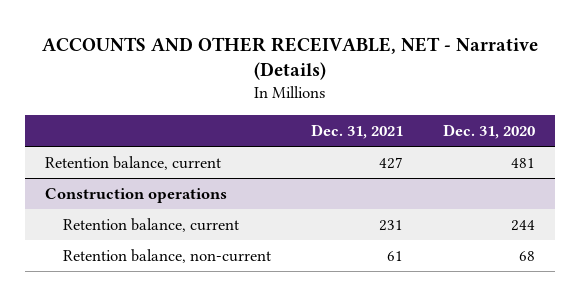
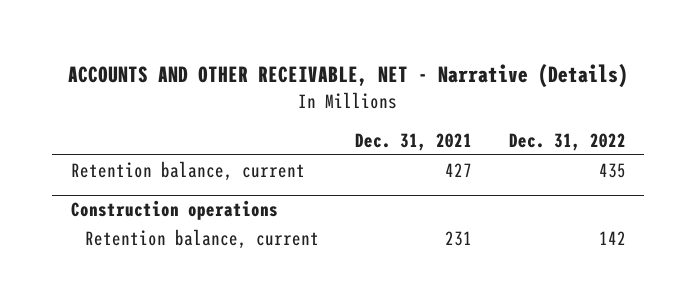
- | Dec. 31, 2021 | Dec. 31, 2020
+ | Dec. 31, 2021 | Dec. 31, 2022
@ Construction operations
- Retention balance, non-current | 61 | 68

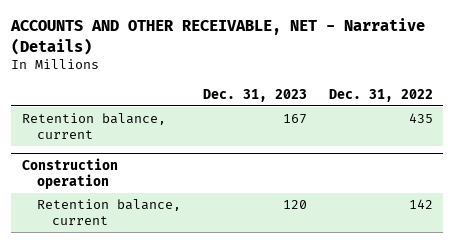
- | Dec. 31, 2021 | Dec. 31, 2022
+ | Dec. 31, 2023 | Dec. 31, 2022
- Construction operations
+ Construction operation

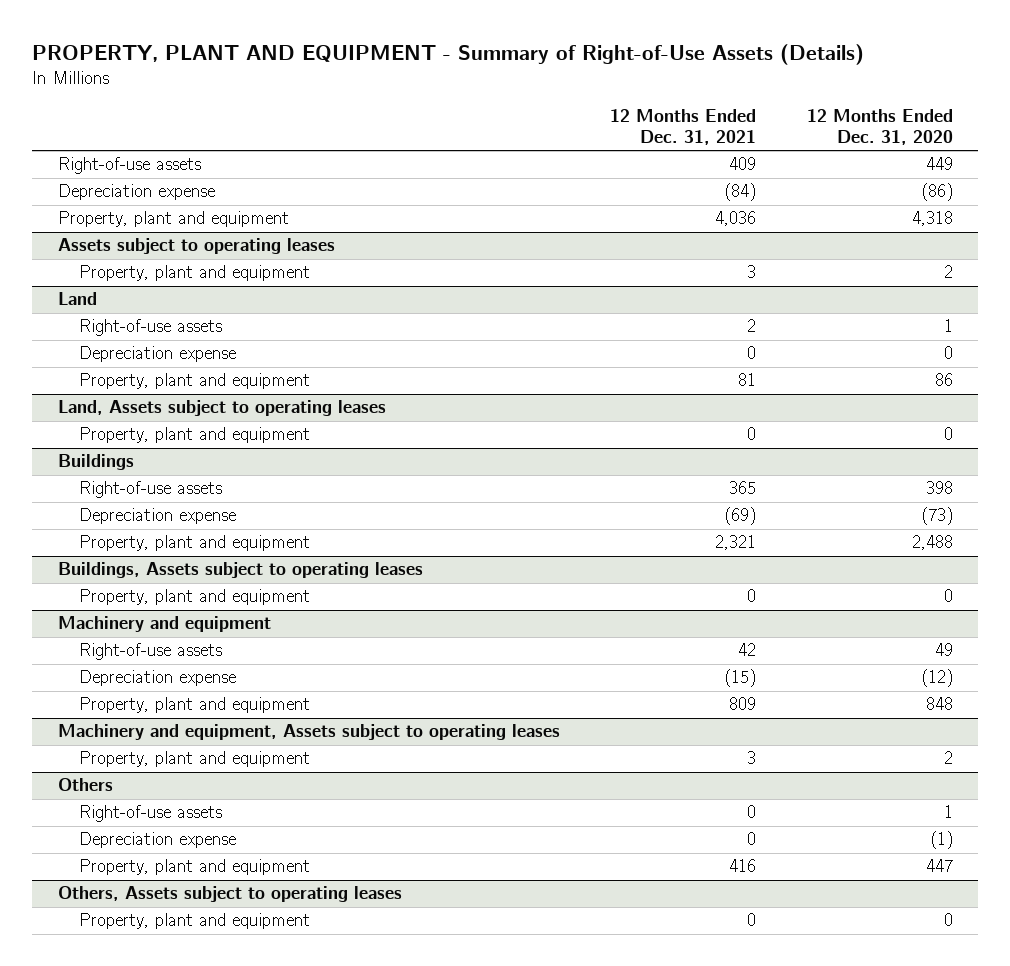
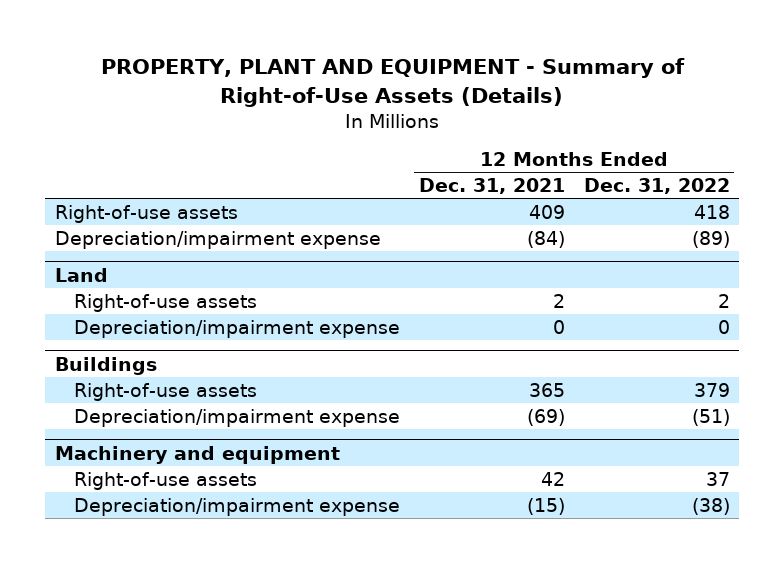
- | 12 Months Ended Dec. 31, 2021 | 12 Months Ended Dec. 31, 2020
+ | 12 Months Ended Dec. 31, 2021 | 12 Months Ended Dec. 31, 2022
- Depreciation expense | (84) | (86)
- Property, plant and equipment | 4,036 | 4,318
- Assets subject to operating leases
- Property, plant and equipment | 3 | 2
+ Depreciation/impairment expense | (84) | (89)
@ Land
- Depreciation expense | 0 | 0
- Property, plant and equipment | 81 | 86
- Land, Assets subject to operating leases
- Property, plant and equipment | 0 | 0
@ Land
+ Depreciation/impairment expense | 0 | 0
@ Buildings
- Depreciation expense | (69) | (73)
- Property, plant and equipment | 2,321 | 2,488
- Buildings, Assets subject to operating leases
- Property, plant and equipment | 0 | 0
@ Buildings
+ Depreciation/impairment expense | (69) | (51)
@ Machinery and equipment
- Depreciation expense | (15) | (12)
- Property, plant and equipment | 809 | 848
- Machinery and equipment, Assets subject to operating leases
- Property, plant and equipment | 3 | 2
- Others
- Right-of-use assets | 0 | 1
- Depreciation expense | 0 | (1)
- Property, plant and equipment | 416 | 447
- Others, Assets subject to operating leases
- Property, plant and equipment | 0 | 0
@ Machinery and equipment
+ Depreciation/impairment expense | (15) | (38)

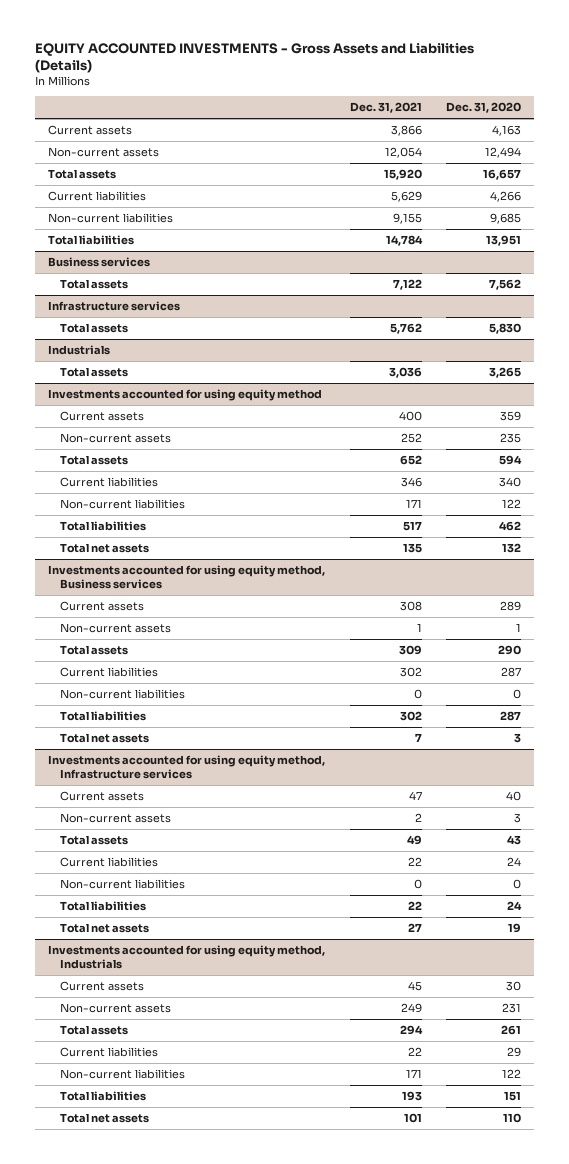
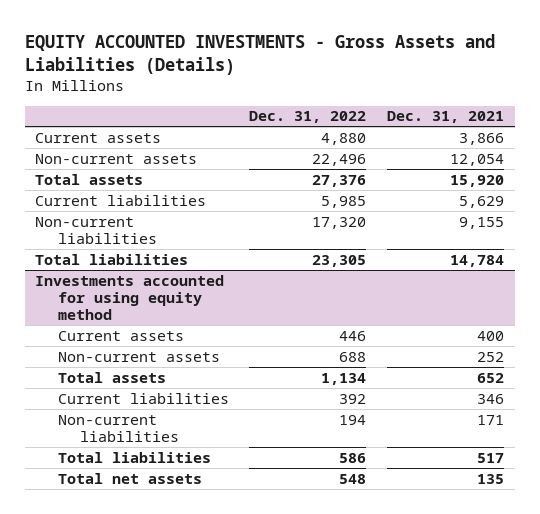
- | Dec. 31, 2021 | Dec. 31, 2020
+ | Dec. 31, 2022 | Dec. 31, 2021
- Business services
- Total assets | 7,122 | 7,562
- Infrastructure services
- Total assets | 5,762 | 5,830
- Industrials
- Total assets | 3,036 | 3,265
- Investments accounted for using equity method, Business services
- Current assets | 308 | 289
- Non-current assets | 1 | 1
- Total assets | 309 | 290
- Current liabilities | 302 | 287
- Non-current liabilities | 0 | 0
- Total liabilities | 302 | 287
- Total net assets | 7 | 3
- Investments accounted for using equity method, Infrastructure services
- Current assets | 47 | 40
- Non-current assets | 2 | 3
- Total assets | 49 | 43
- Current liabilities | 22 | 24
- Non-current liabilities | 0 | 0
- Total liabilities | 22 | 24
- Total net assets | 27 | 19
- Investments accounted for using equity method, Industrials
- Current assets | 45 | 30
- Non-current assets | 249 | 231
- Total assets | 294 | 261
- Current liabilities | 22 | 29
- Non-current liabilities | 171 | 122
- Total liabilities | 193 | 151
- Total net assets | 101 | 110

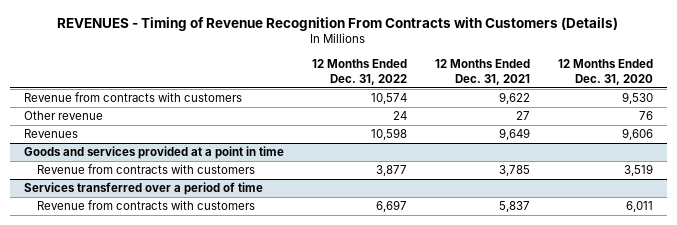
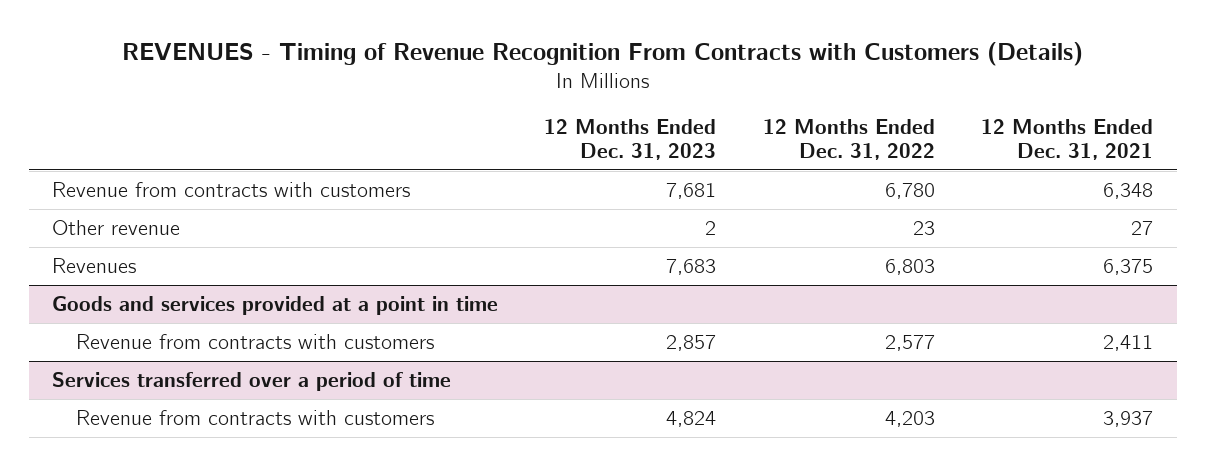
- | 12 Months Ended Dec. 31, 2022 | 12 Months Ended Dec. 31, 2021 | 12 Months Ended Dec. 31, 2020
+ | 12 Months Ended Dec. 31, 2023 | 12 Months Ended Dec. 31, 2022 | 12 Months Ended Dec. 31, 2021
- Revenue from contracts with customers | 10,574 | 9,622 | 9,530
- Other revenue | 24 | 27 | 76
- Revenues | 10,598 | 9,649 | 9,606
+ Revenue from contracts with customers | 7,681 | 6,780 | 6,348
+ Other revenue | 2 | 23 | 27
+ Revenues | 7,683 | 6,803 | 6,375
@ Goods and services provided at a point in time
- Revenue from contracts with customers | 3,877 | 3,785 | 3,519
+ Revenue from contracts with customers | 2,857 | 2,577 | 2,411
@ Services transferred over a period of time
- Revenue from contracts with customers | 6,697 | 5,837 | 6,011
+ Revenue from contracts with customers | 4,824 | 4,203 | 3,937

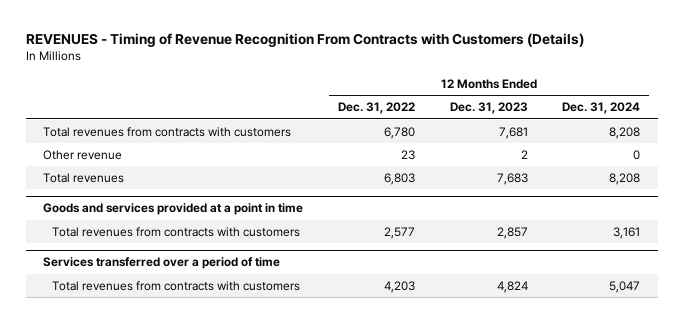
- | 12 Months Ended Dec. 31, 2023 | 12 Months Ended Dec. 31, 2022 | 12 Months Ended Dec. 31, 2021
+ | 12 Months Ended Dec. 31, 2022 | 12 Months Ended Dec. 31, 2023 | 12 Months Ended Dec. 31, 2024
- Revenue from contracts with customers | 7,681 | 6,780 | 6,348
+ Total revenues from contracts with customers | 6,780 | 7,681 | 8,208
- Revenues | 7,683 | 6,803 | 6,375
+ Total revenues | 6,803 | 7,683 | 8,208
@ Goods and services provided at a point in time
- Revenue from contracts with customers | 2,857 | 2,577 | 2,411
+ Total revenues from contracts with customers | 2,577 | 2,857 | 3,161
@ Services transferred over a period of time
- Revenue from contracts with customers | 4,824 | 4,203 | 3,937
+ Total revenues from contracts with customers | 4,203 | 4,824 | 5,047

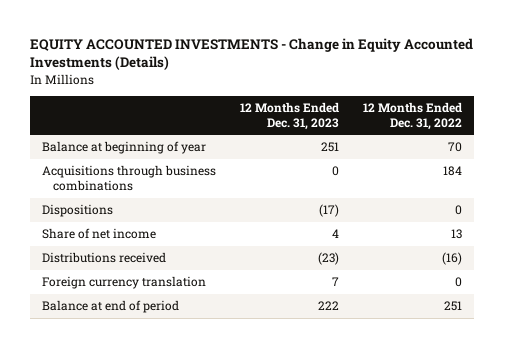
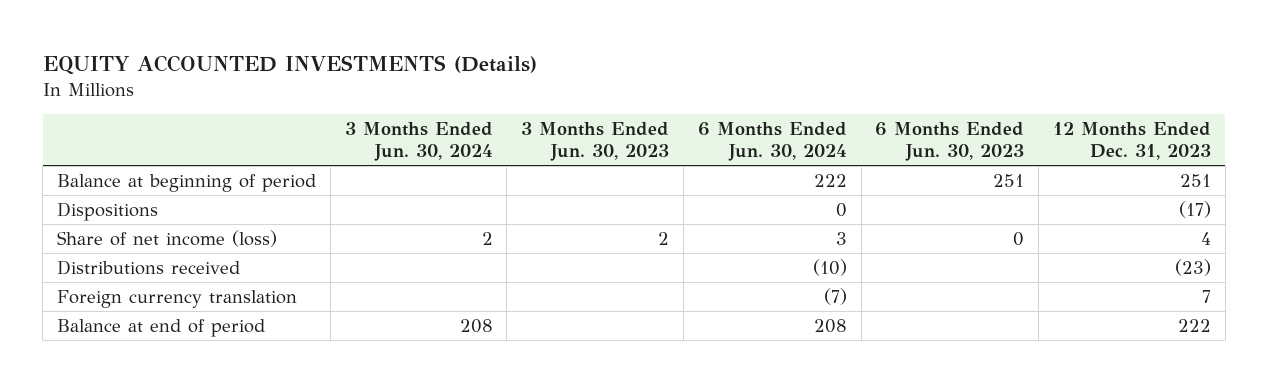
- EQUITY ACCOUNTED INVESTMENTS - Change in Equity Accounted Investments (Details)
+ EQUITY ACCOUNTED INVESTMENTS (Details)
- | 12 Months Ended Dec. 31, 2023 | 12 Months Ended Dec. 31, 2022
+ | 3 Months Ended Jun. 30, 2024 | 3 Months Ended Jun. 30, 2023 | 6 Months Ended Jun. 30, 2024 | 6 Months Ended Jun. 30, 2023 | 12 Months Ended Dec. 31, 2023
- Balance at beginning of year | 251 | 70
- Acquisitions through business combinations | 0 | 184
+ Balance at beginning of period | | | 222 | 251 | 251
- Share of net income | 4 | 13
+ Share of net income (loss) | 2 | 2 | 3 | 0 | 4

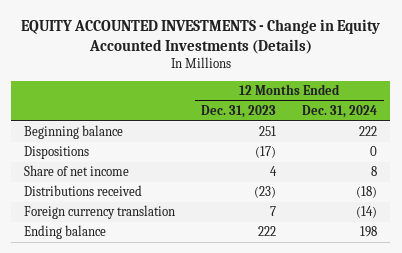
- EQUITY ACCOUNTED INVESTMENTS (Details)
+ EQUITY ACCOUNTED INVESTMENTS - Change in Equity Accounted Investments (Details)
- | 3 Months Ended Jun. 30, 2024 | 3 Months Ended Jun. 30, 2023 | 6 Months Ended Jun. 30, 2024 | 6 Months Ended Jun. 30, 2023 | 12 Months Ended Dec. 31, 2023
+ | 12 Months Ended Dec. 31, 2023 | 12 Months Ended Dec. 31, 2024
- Balance at beginning of period | | | 222 | 251 | 251
+ Beginning balance | 251 | 222
- Share of net income (loss) | 2 | 2 | 3 | 0 | 4
+ Share of net income | 4 | 8
- Balance at end of period | 208 | | 208 | | 222
+ Ending balance | 222 | 198

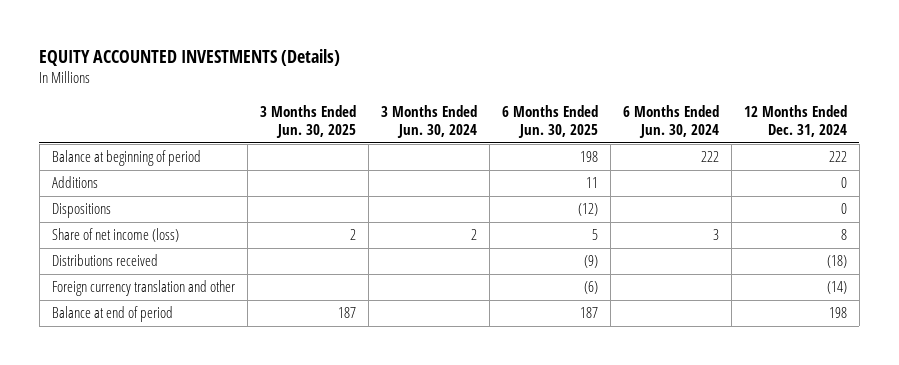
- EQUITY ACCOUNTED INVESTMENTS - Change in Equity Accounted Investments (Details)
+ EQUITY ACCOUNTED INVESTMENTS (Details)
- | 12 Months Ended Dec. 31, 2023 | 12 Months Ended Dec. 31, 2024
+ | 3 Months Ended Jun. 30, 2025 | 3 Months Ended Jun. 30, 2024 | 6 Months Ended Jun. 30, 2025 | 6 Months Ended Jun. 30, 2024 | 12 Months Ended Dec. 31, 2024
- Beginning balance | 251 | 222
+ Balance at beginning of period | | | 198 | 222 | 222
+ Additions | | | 11 | | 0
- Share of net income | 4 | 8
+ Share of net income (loss) | 2 | 2 | 5 | 3 | 8
- Foreign currency translation | 7 | (14)
- Ending balance | 222 | 198
+ Foreign currency translation and other | | | (6) | | (14)
+ Balance at end of period | 187 | | 187 | | 198

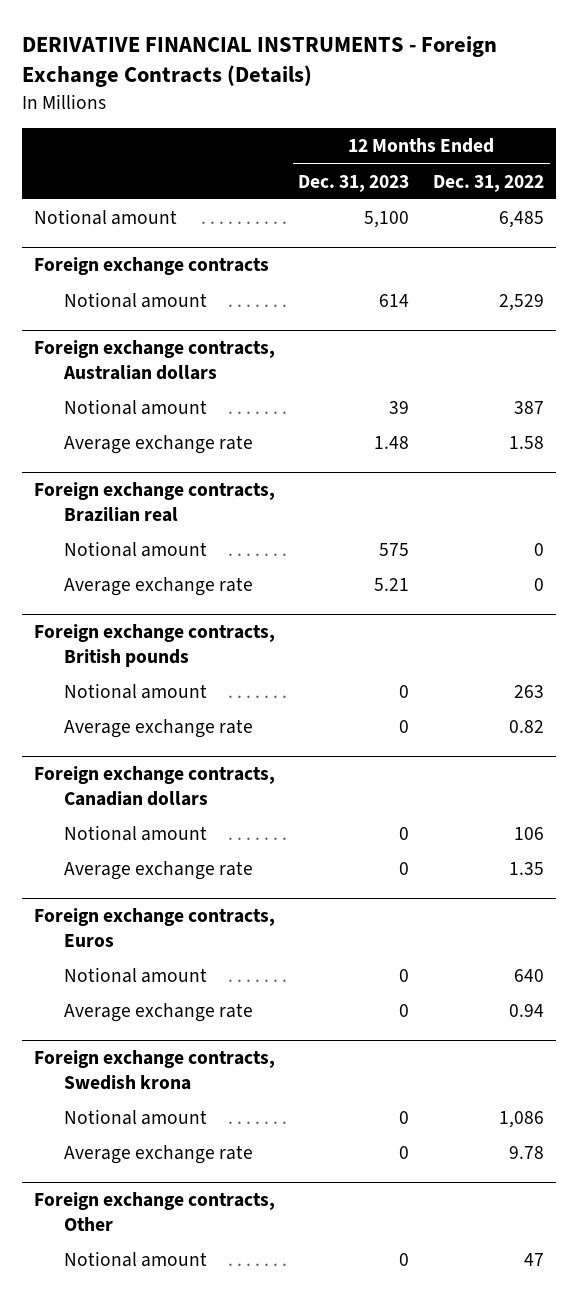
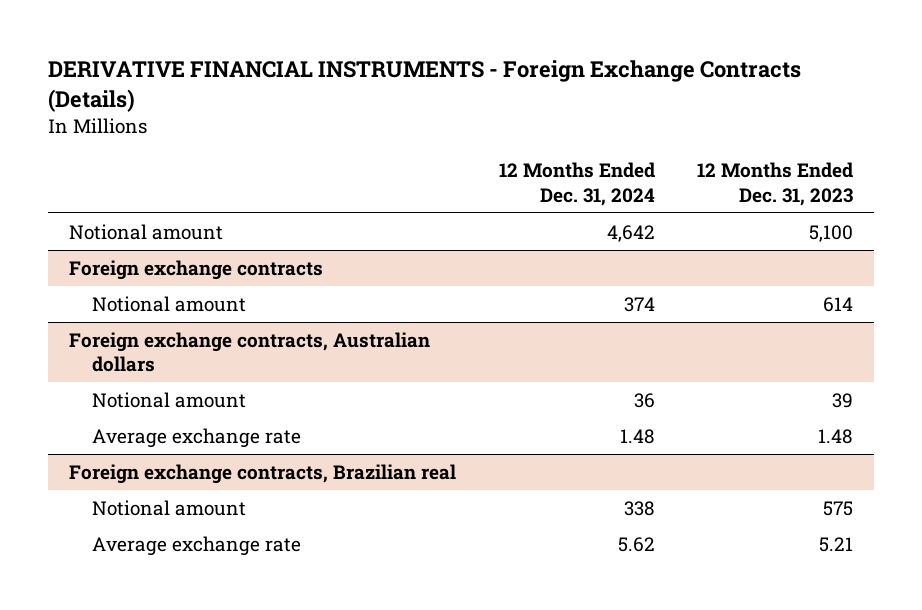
- | 12 Months Ended Dec. 31, 2023 | 12 Months Ended Dec. 31, 2022
+ | 12 Months Ended Dec. 31, 2024 | 12 Months Ended Dec. 31, 2023
- Foreign exchange contracts, British pounds
- Notional amount | 0 | 263
- Average exchange rate | 0 | 0.82
- Foreign exchange contracts, Canadian dollars
- Notional amount | 0 | 106
- Average exchange rate | 0 | 1.35
- Foreign exchange contracts, Euros
- Notional amount | 0 | 640
- Average exchange rate | 0 | 0.94
- Foreign exchange contracts, Swedish krona
- Notional amount | 0 | 1,086
- Average exchange rate | 0 | 9.78
- Foreign exchange contracts, Other
- Notional amount | 0 | 47

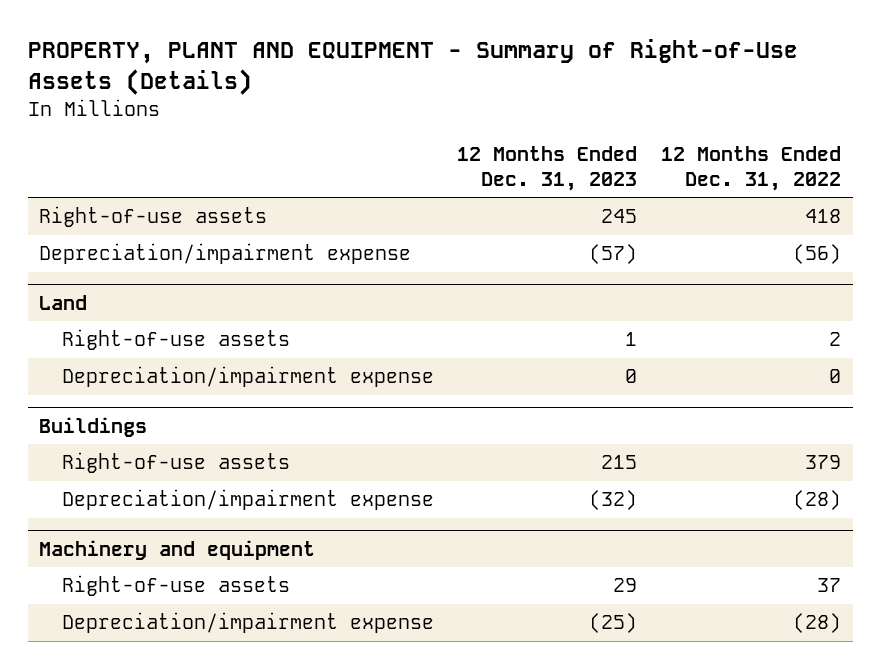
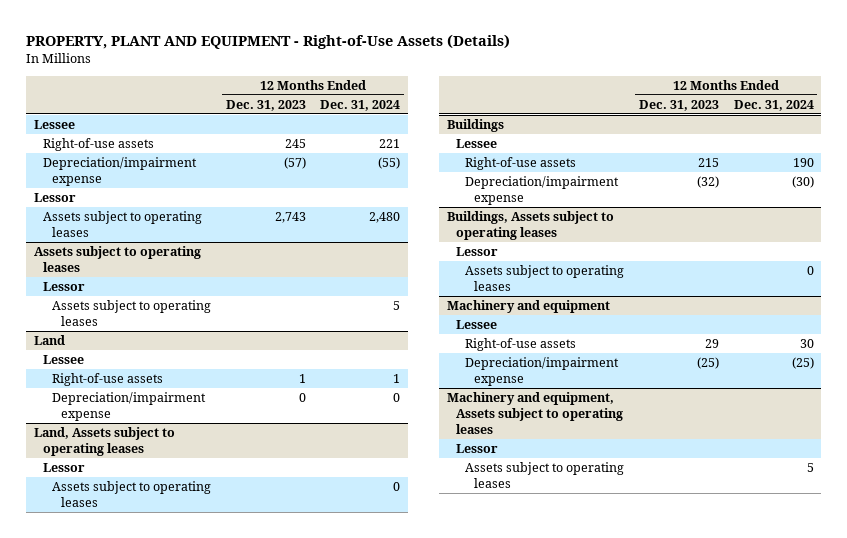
- PROPERTY, PLANT AND EQUIPMENT - Summary of Right-of-Use Assets (Details)
+ PROPERTY, PLANT AND EQUIPMENT - Right-of-Use Assets (Details)
- | 12 Months Ended Dec. 31, 2023 | 12 Months Ended Dec. 31, 2022
+ | 12 Months Ended Dec. 31, 2023 | 12 Months Ended Dec. 31, 2024
+ Lessee
+ Lessor
+ Assets subject to operating leases | 2,743 | 2,480
+ Assets subject to operating leases
+ Lessor
+ Assets subject to operating leases | | 5
@ Land
+ Lessee
+ Land, Assets subject to operating leases
+ Lessor
+ Assets subject to operating leases | | 0
@ Buildings
+ Lessee
+ Buildings, Assets subject to operating leases
+ Lessor
+ Assets subject to operating leases | | 0
@ Machinery and equipment
+ Lessee
+ Machinery and equipment, Assets subject to operating leases
+ Lessor
+ Assets subject to operating leases | | 5

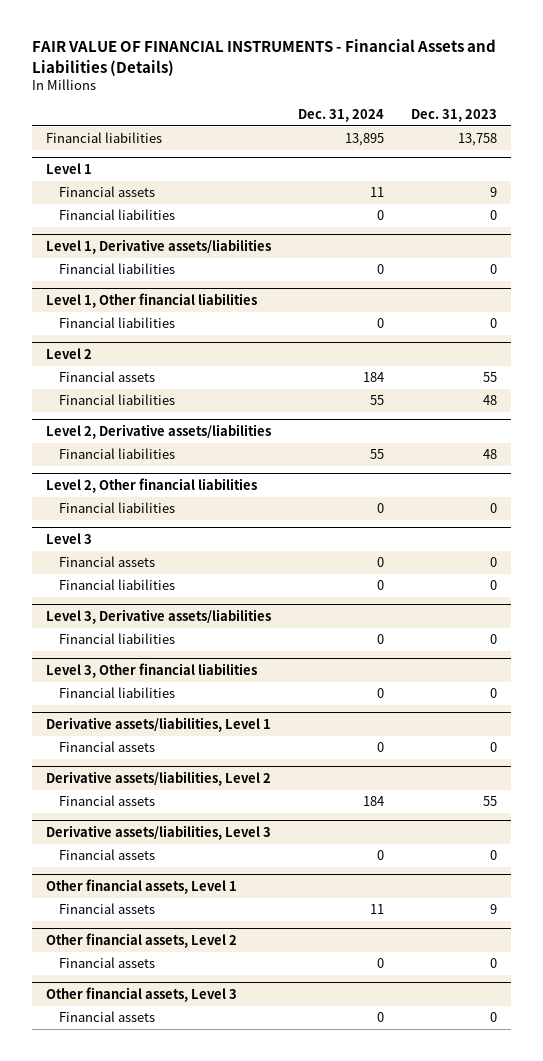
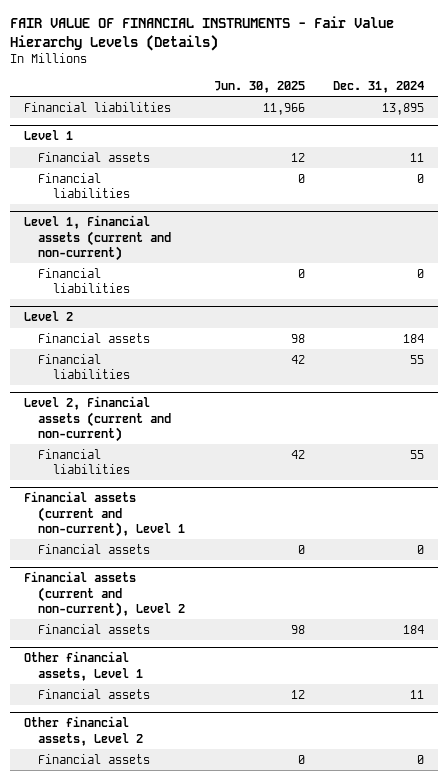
- FAIR VALUE OF FINANCIAL INSTRUMENTS - Financial Assets and Liabilities (Details)
+ FAIR VALUE OF FINANCIAL INSTRUMENTS - Fair Value Hierarchy Levels (Details)
- | Dec. 31, 2024 | Dec. 31, 2023
+ | Jun. 30, 2025 | Dec. 31, 2024
- Level 1, Derivative assets/liabilities
- Financial liabilities | 0 | 0
- Level 1, Other financial liabilities
+ Level 1, Financial assets (current and non-current)
- Level 2, Derivative assets/liabilities
+ Level 2, Financial assets (current and non-current)
- Level 2, Other financial liabilities
- Financial liabilities | 0 | 0
- Level 3
- Financial assets | 0 | 0
- Financial liabilities | 0 | 0
- Level 3, Derivative assets/liabilities
- Financial liabilities | 0 | 0
- Level 3, Other financial liabilities
- Financial liabilities | 0 | 0
- Derivative assets/liabilities, Level 1
+ Financial assets (current and non-current), Level 1
- Derivative assets/liabilities, Level 2
+ Financial assets (current and non-current), Level 2
- Derivative assets/liabilities, Level 3
- Financial assets | 0 | 0
- Other financial assets, Level 3
- Financial assets | 0 | 0

